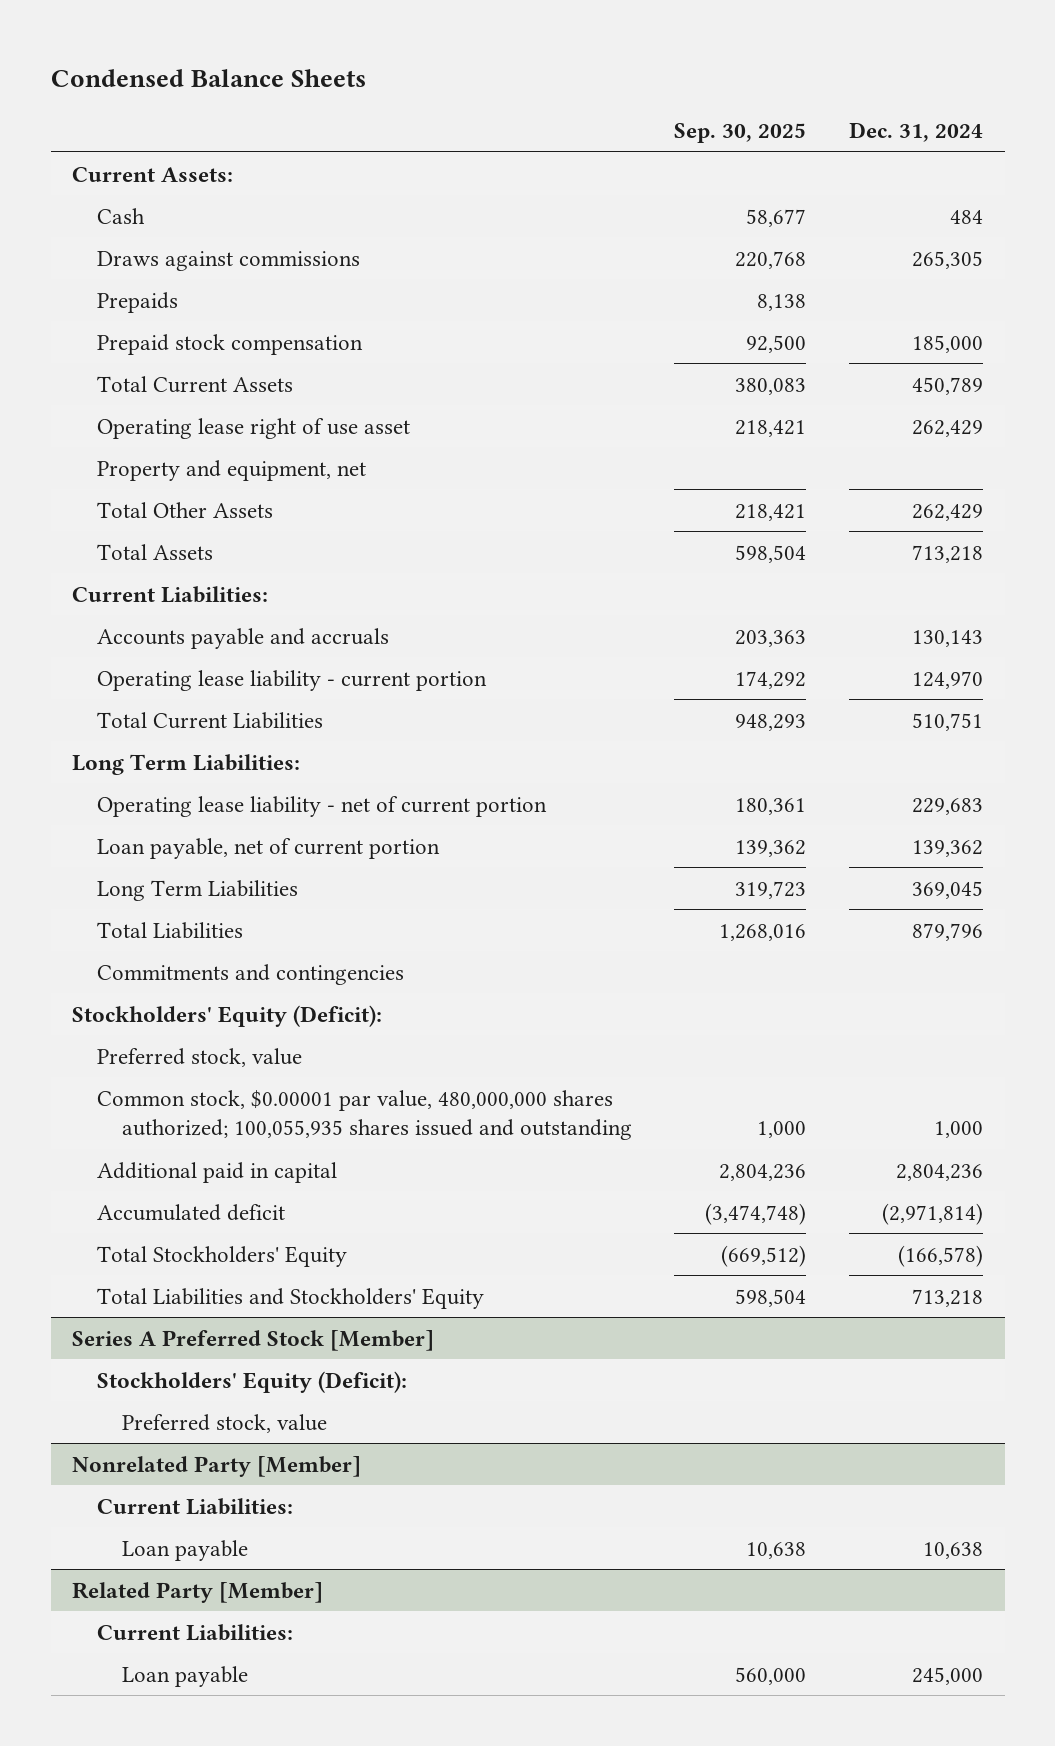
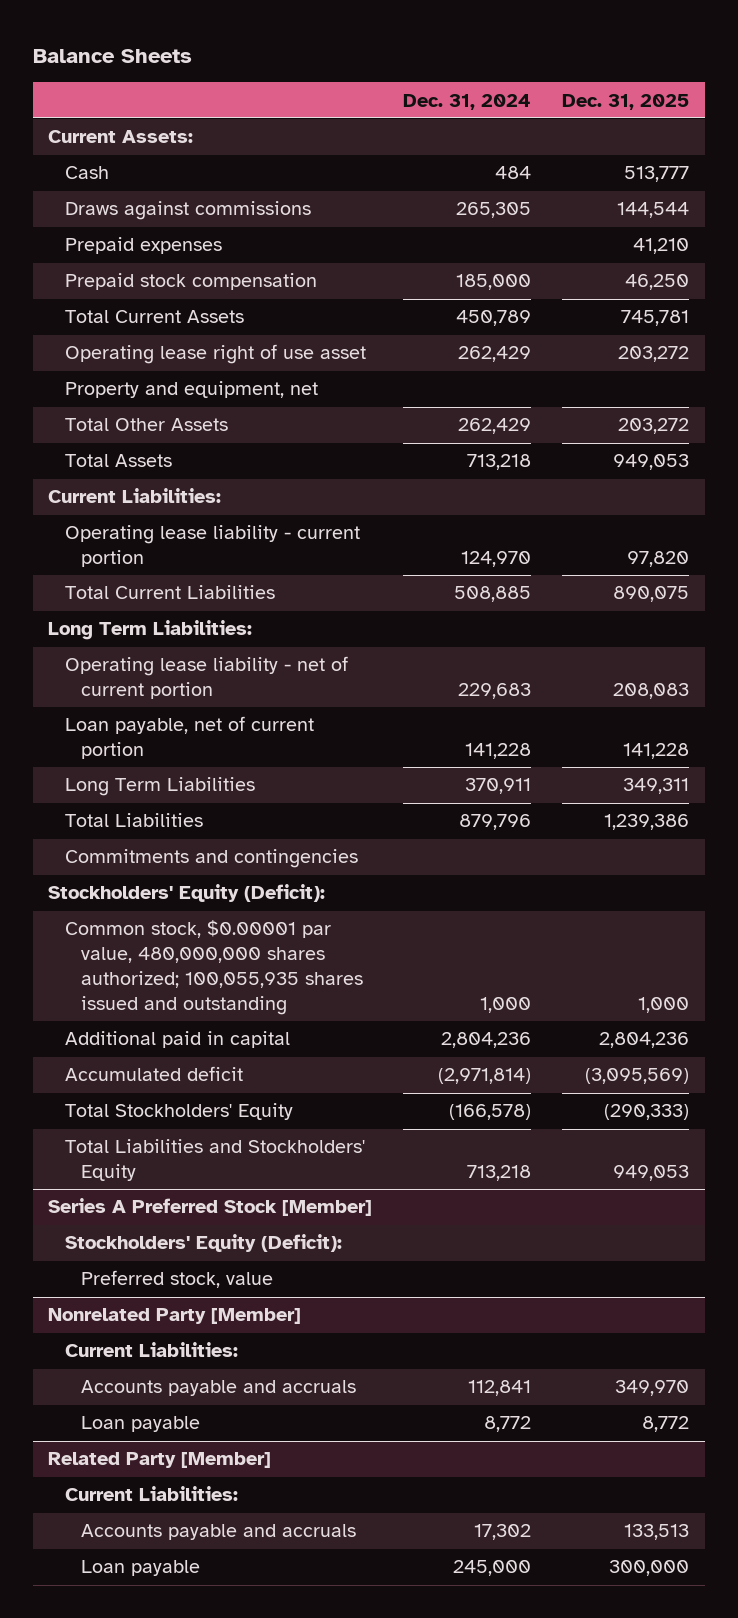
- Condensed Balance Sheets
+ Balance Sheets
- | Sep. 30, 2025 | Dec. 31, 2024
+ | Dec. 31, 2024 | Dec. 31, 2025
- Prepaids | 8,138 |
+ Prepaid expenses | | 41,210
- Accounts payable and accruals | 203,363 | 130,143
- Total Current Liabilities | 948,293 | 510,751
+ Total Current Liabilities | 508,885 | 890,075
- Loan payable, net of current portion | 139,362 | 139,362
- Long Term Liabilities | 319,723 | 369,045
+ Loan payable, net of current portion | 141,228 | 141,228
+ Long Term Liabilities | 370,911 | 349,311
- Preferred stock, value
@ Nonrelated Party [Member]
- Loan payable | 10,638 | 10,638
+ Accounts payable and accruals | 112,841 | 349,970
+ Loan payable | 8,772 | 8,772
@ Related Party [Member]
+ Accounts payable and accruals | 17,302 | 133,513

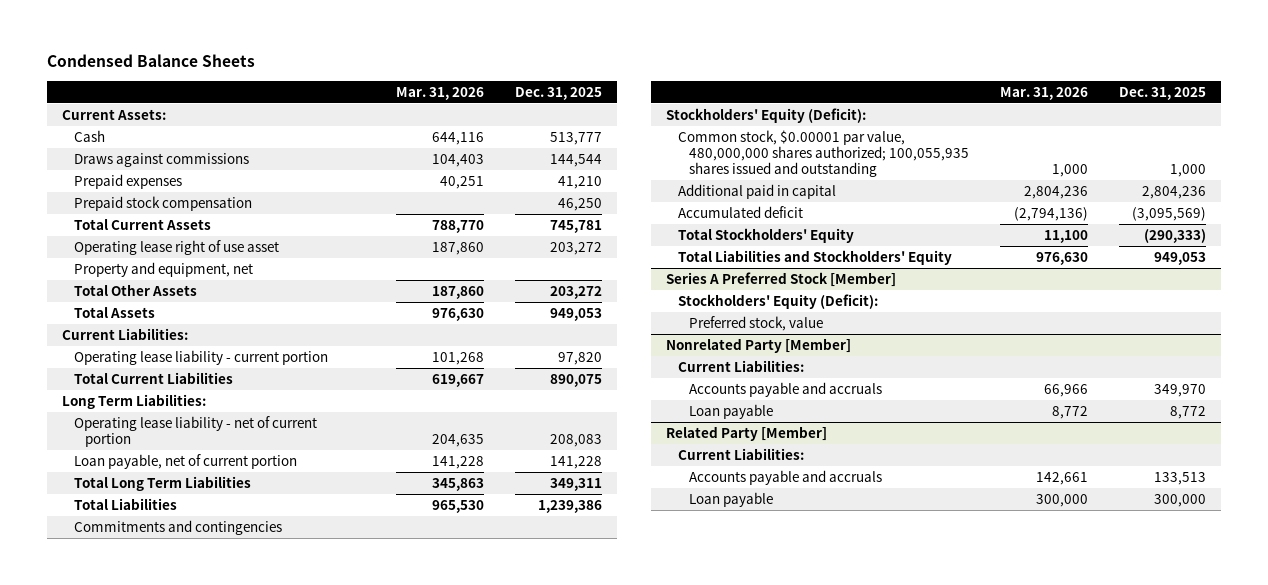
- Balance Sheets
+ Condensed Balance Sheets
- | Dec. 31, 2024 | Dec. 31, 2025
+ | Mar. 31, 2026 | Dec. 31, 2025
- Long Term Liabilities | 370,911 | 349,311
+ Total Long Term Liabilities | 345,863 | 349,311

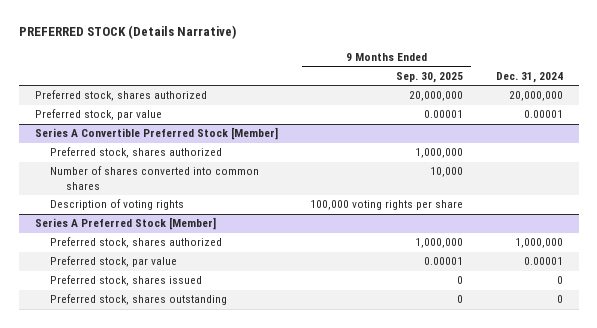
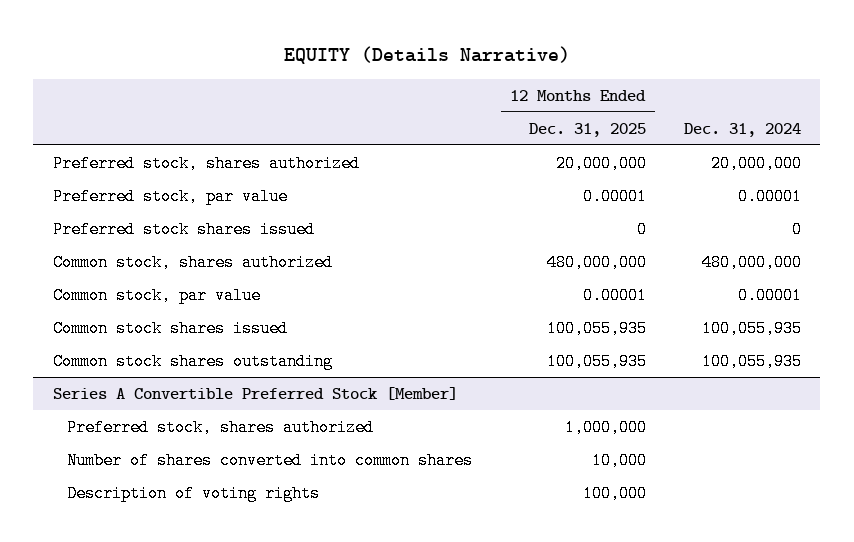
- PREFERRED STOCK (Details Narrative)
+ EQUITY (Details Narrative)
- | 9 Months Ended Sep. 30, 2025 | Dec. 31, 2024
+ | 12 Months Ended Dec. 31, 2025 | Dec. 31, 2024
+ Preferred stock shares issued | 0 | 0
+ Common stock, shares authorized | 480,000,000 | 480,000,000
+ Common stock, par value | 0.00001 | 0.00001
+ Common stock shares issued | 100,055,935 | 100,055,935
+ Common stock shares outstanding | 100,055,935 | 100,055,935
- Series A Preferred Stock [Member]
- Preferred stock, shares authorized | 1,000,000 | 1,000,000
- Preferred stock, par value | 0.00001 | 0.00001
- Preferred stock, shares issued | 0 | 0
- Preferred stock, shares outstanding | 0 | 0

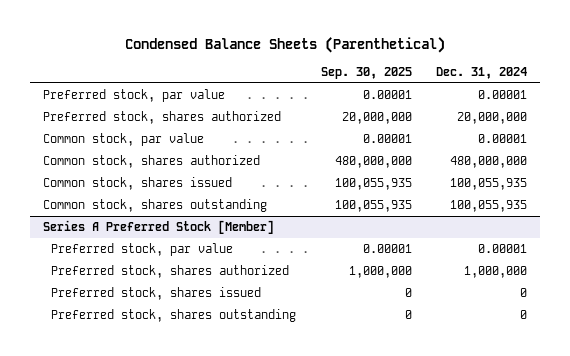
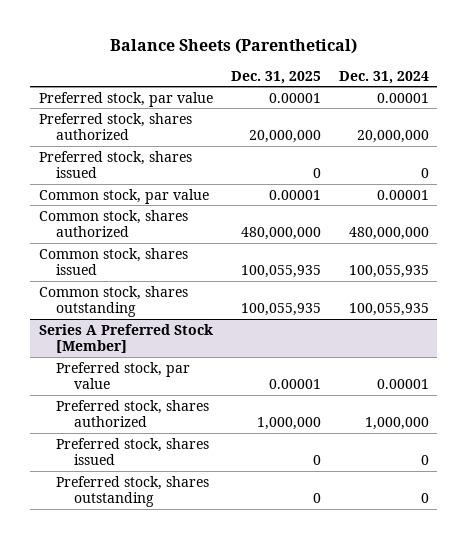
- Condensed Balance Sheets (Parenthetical)
+ Balance Sheets (Parenthetical)
- | Sep. 30, 2025 | Dec. 31, 2024
+ | Dec. 31, 2025 | Dec. 31, 2024
+ Preferred stock, shares issued | 0 | 0

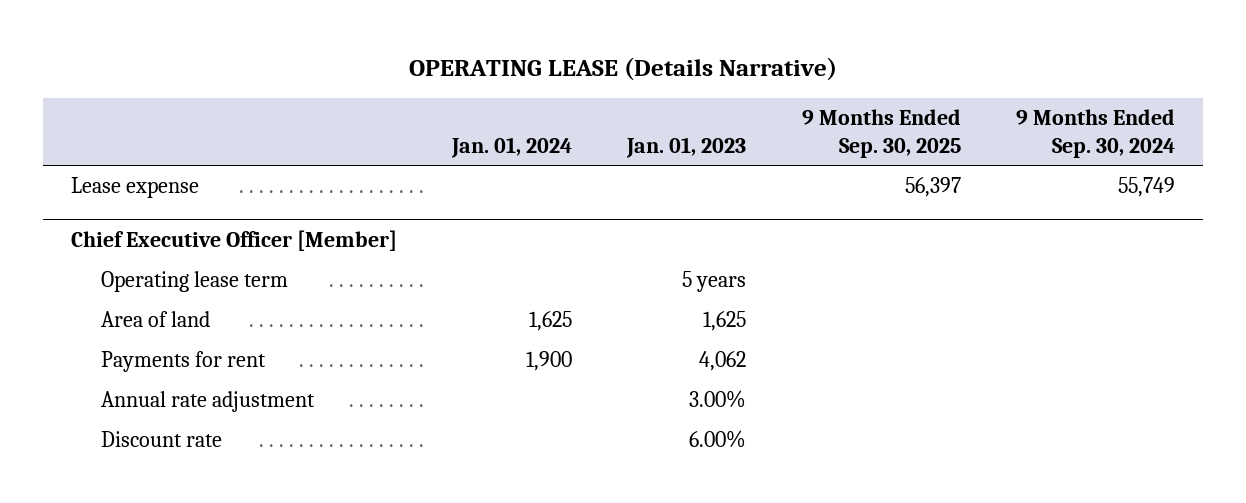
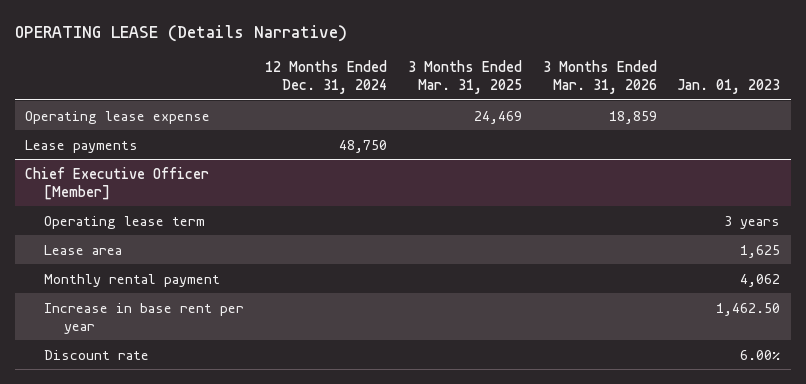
- | Jan. 01, 2024 | Jan. 01, 2023 | 9 Months Ended Sep. 30, 2025 | 9 Months Ended Sep. 30, 2024
+ | 12 Months Ended Dec. 31, 2024 | 3 Months Ended Mar. 31, 2025 | 3 Months Ended Mar. 31, 2026 | Jan. 01, 2023
- Lease expense | | | 56,397 | 55,749
+ Operating lease expense | | 24,469 | 18,859 |
+ Lease payments | 48,750 | | |
@ Chief Executive Officer [Member]
- Operating lease term | | 5 years | |
- Area of land | 1,625 | 1,625 | |
- Payments for rent | 1,900 | 4,062 | |
- Annual rate adjustment | | 3.00% | |
+ Operating lease term | | | | 3 years
+ Lease area | | | | 1,625
+ Monthly rental payment | | | | 4,062
+ Increase in base rent per year | | | | 1,462.50

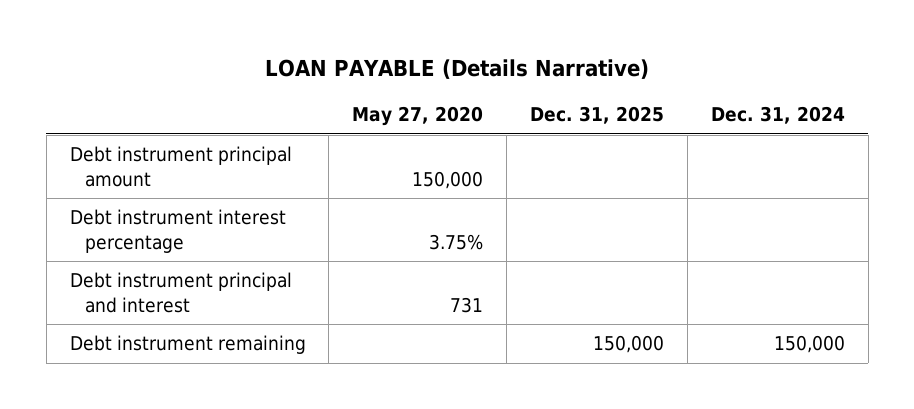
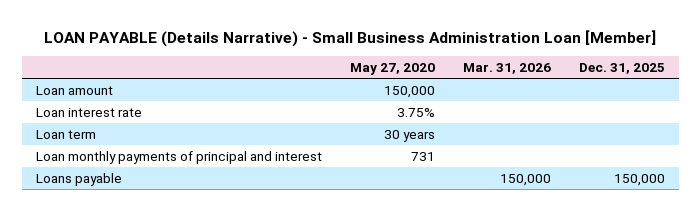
- LOAN PAYABLE (Details Narrative)
+ LOAN PAYABLE (Details Narrative) - Small Business Administration Loan [Member]
- | May 27, 2020 | Dec. 31, 2025 | Dec. 31, 2024
+ | May 27, 2020 | Mar. 31, 2026 | Dec. 31, 2025
- Debt instrument principal amount | 150,000 | |
- Debt instrument interest percentage | 3.75% | |
- Debt instrument principal and interest | 731 | |
- Debt instrument remaining | | 150,000 | 150,000
+ Loan amount | 150,000 | |
+ Loan interest rate | 3.75% | |
+ Loan term | 30 years | |
+ Loan monthly payments of principal and interest | 731 | |
+ Loans payable | | 150,000 | 150,000

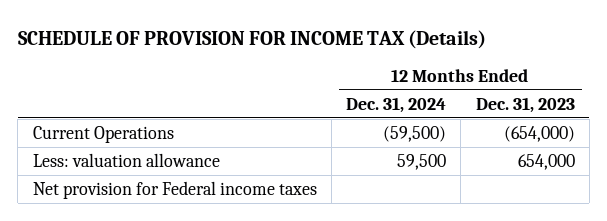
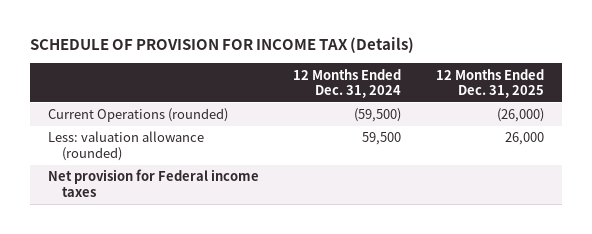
- | 12 Months Ended Dec. 31, 2024 | 12 Months Ended Dec. 31, 2023
+ | 12 Months Ended Dec. 31, 2024 | 12 Months Ended Dec. 31, 2025
- Current Operations | (59,500) | (654,000)
- Less: valuation allowance | 59,500 | 654,000
+ Current Operations (rounded) | (59,500) | (26,000)
+ Less: valuation allowance (rounded) | 59,500 | 26,000

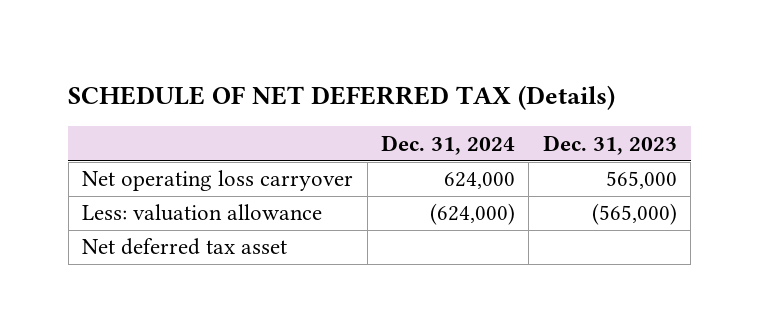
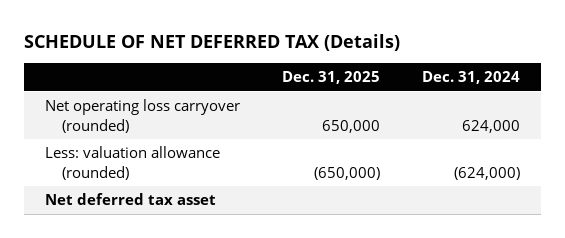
- | Dec. 31, 2024 | Dec. 31, 2023
+ | Dec. 31, 2025 | Dec. 31, 2024
- Net operating loss carryover | 624,000 | 565,000
- Less: valuation allowance | (624,000) | (565,000)
+ Net operating loss carryover (rounded) | 650,000 | 624,000
+ Less: valuation allowance (rounded) | (650,000) | (624,000)

